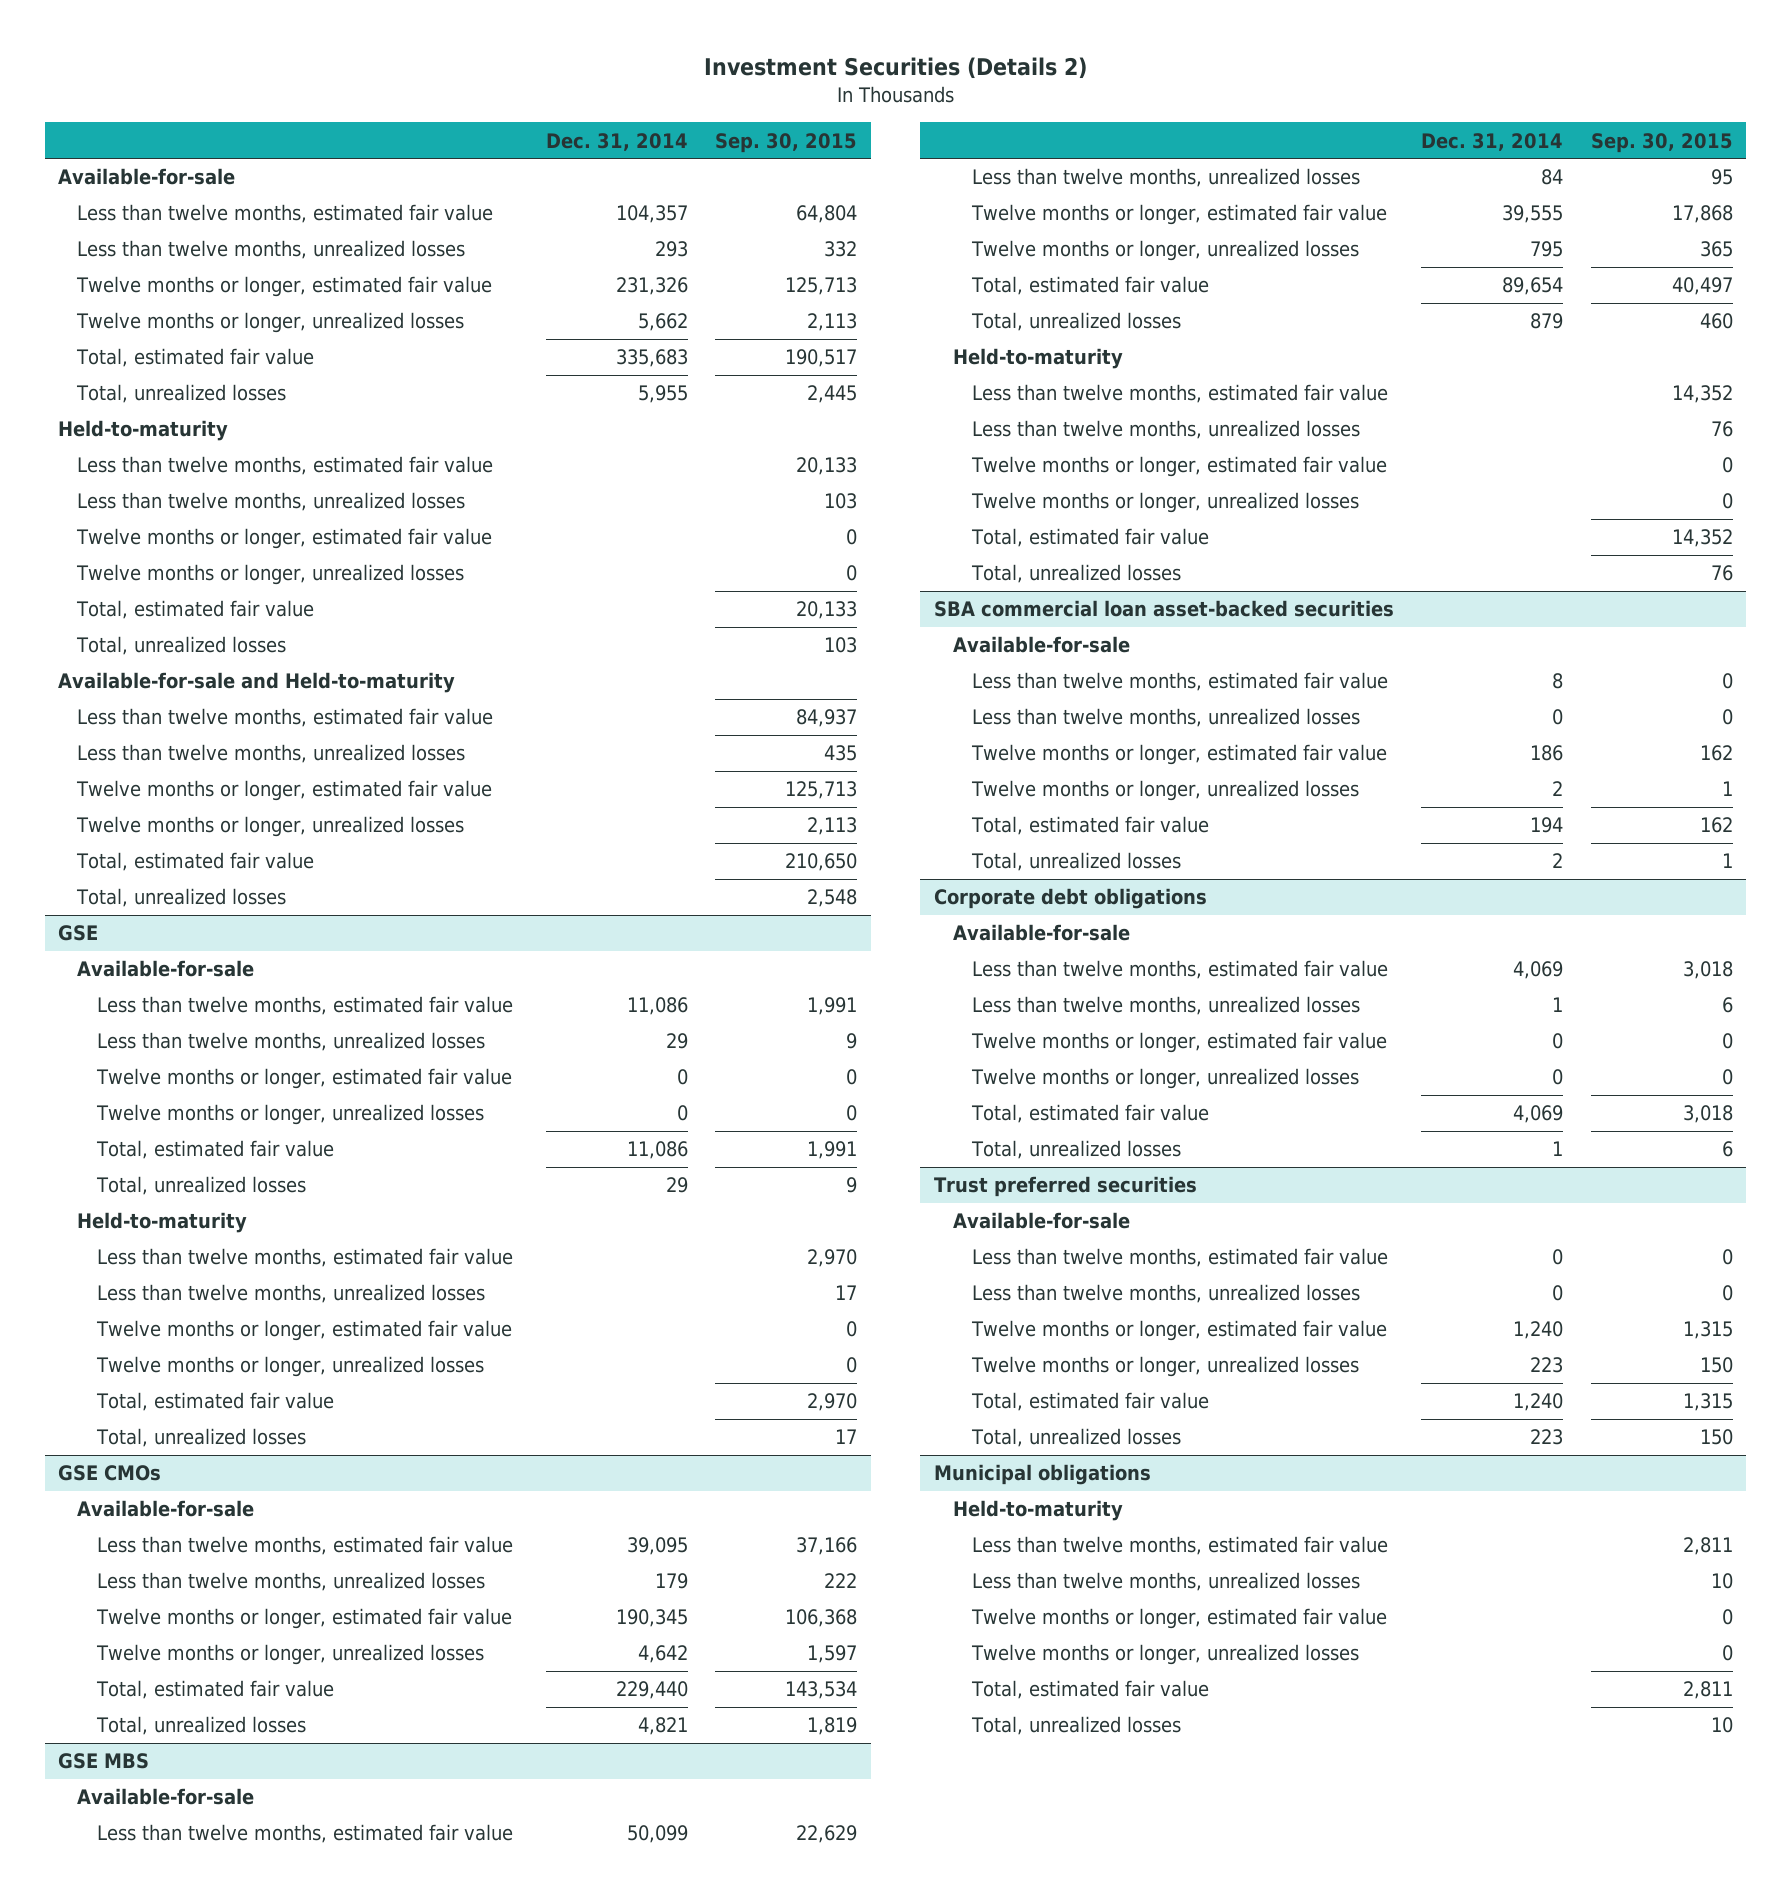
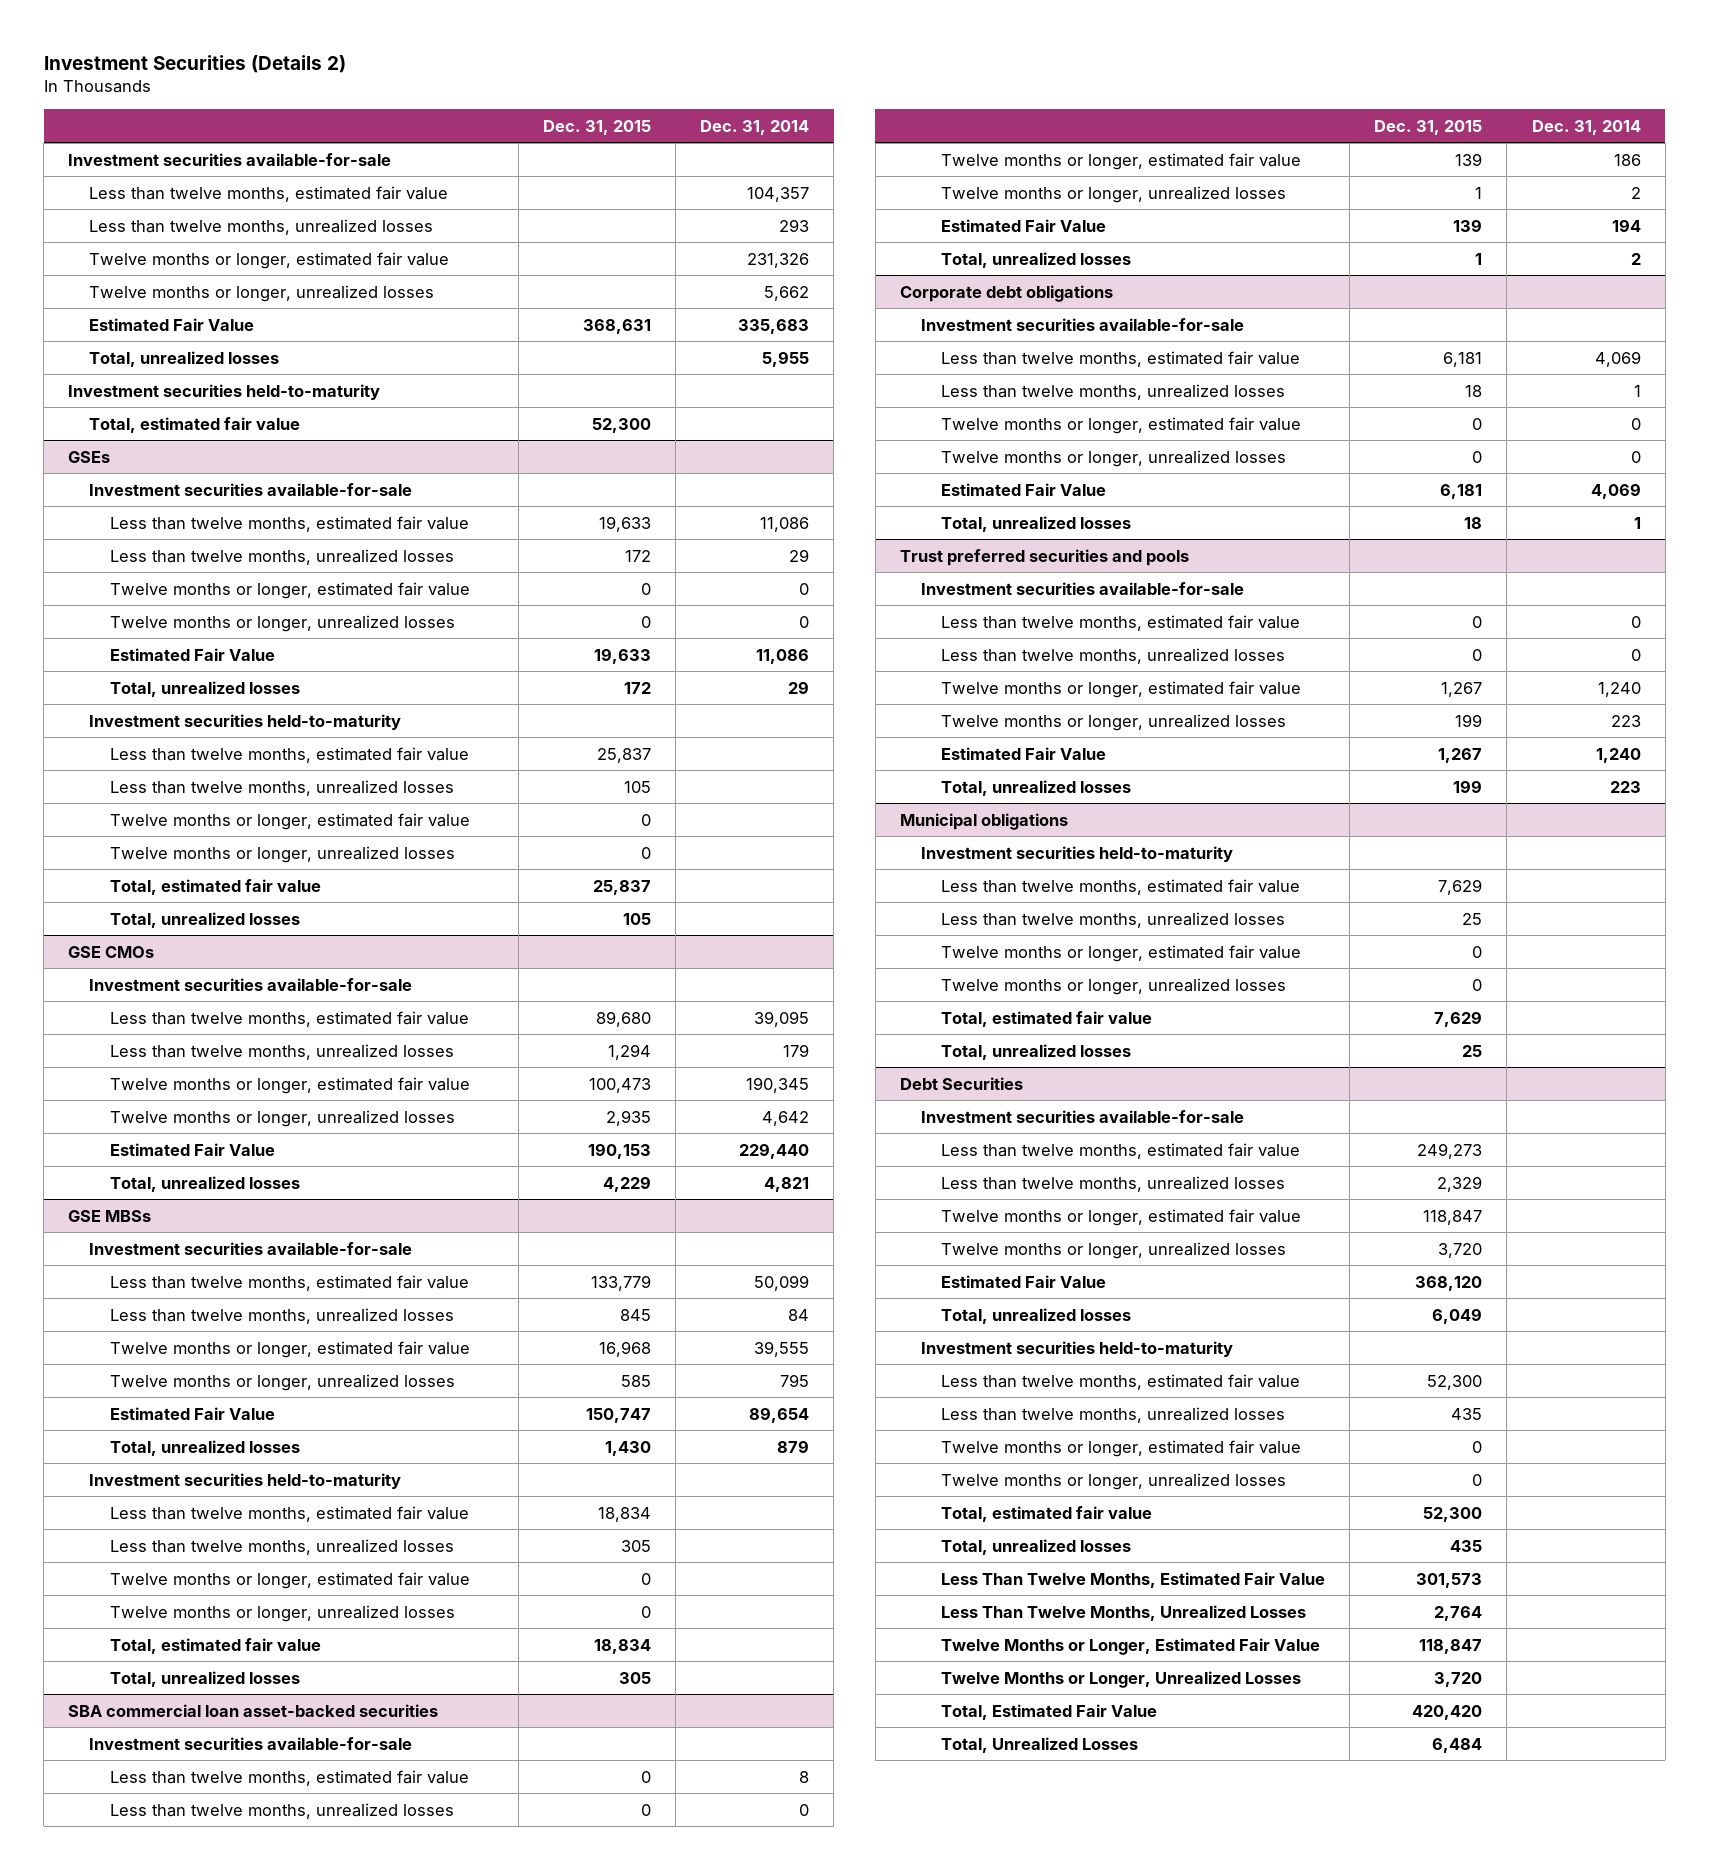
- | Dec. 31, 2014 | Sep. 30, 2015
+ | Dec. 31, 2015 | Dec. 31, 2014
- Available-for-sale
+ Investment securities available-for-sale
- Total, estimated fair value | 335,683 | 190,517
+ Estimated Fair Value | 368,631 | 335,683
- Held-to-maturity
- Less than twelve months, estimated fair value | | 20,133
- Less than twelve months, unrealized losses | | 103
- Twelve months or longer, estimated fair value | | 0
- Twelve months or longer, unrealized losses | | 0
- Total, estimated fair value | | 20,133
- Total, unrealized losses | | 103
- Available-for-sale and Held-to-maturity
- Less than twelve months, estimated fair value | | 84,937
- Less than twelve months, unrealized losses | | 435
- Twelve months or longer, estimated fair value | | 125,713
- Twelve months or longer, unrealized losses | | 2,113
+ Investment securities held-to-maturity
- Total, unrealized losses | | 2,548
- GSE
- Available-for-sale
+ GSEs
+ Investment securities available-for-sale
- Total, estimated fair value | 11,086 | 1,991
+ Estimated Fair Value | 19,633 | 11,086
- Held-to-maturity
+ Investment securities held-to-maturity
@ GSE CMOs
- Available-for-sale
+ Investment securities available-for-sale
- Total, estimated fair value | 229,440 | 143,534
+ Estimated Fair Value | 190,153 | 229,440
- GSE MBS
- Available-for-sale
+ GSE MBSs
+ Investment securities available-for-sale
- Total, estimated fair value | 89,654 | 40,497
+ Estimated Fair Value | 150,747 | 89,654
- Held-to-maturity
+ Investment securities held-to-maturity
@ SBA commercial loan asset-backed securities
- Available-for-sale
+ Investment securities available-for-sale
- Total, estimated fair value | 194 | 162
+ Estimated Fair Value | 139 | 194
@ Corporate debt obligations
- Available-for-sale
+ Investment securities available-for-sale
- Total, estimated fair value | 4,069 | 3,018
+ Estimated Fair Value | 6,181 | 4,069
- Trust preferred securities
- Available-for-sale
+ Trust preferred securities and pools
+ Investment securities available-for-sale
- Total, estimated fair value | 1,240 | 1,315
+ Estimated Fair Value | 1,267 | 1,240
@ Municipal obligations
- Held-to-maturity
+ Investment securities held-to-maturity
+ Debt Securities
+ Investment securities available-for-sale
+ Less than twelve months, estimated fair value | 249,273 |
+ Less than twelve months, unrealized losses | 2,329 |
+ Twelve months or longer, estimated fair value | 118,847 |
+ Twelve months or longer, unrealized losses | 3,720 |
+ Estimated Fair Value | 368,120 |
+ Total, unrealized losses | 6,049 |
+ Investment securities held-to-maturity
+ Less than twelve months, estimated fair value | 52,300 |
+ Less than twelve months, unrealized losses | 435 |
+ Twelve months or longer, estimated fair value | 0 |
+ Twelve months or longer, unrealized losses | 0 |
+ Total, estimated fair value | 52,300 |
+ Total, unrealized losses | 435 |
+ Less Than Twelve Months, Estimated Fair Value | 301,573 |
+ Less Than Twelve Months, Unrealized Losses | 2,764 |
+ Twelve Months or Longer, Estimated Fair Value | 118,847 |
+ Twelve Months or Longer, Unrealized Losses | 3,720 |
+ Total, Estimated Fair Value | 420,420 |
+ Total, Unrealized Losses | 6,484 |

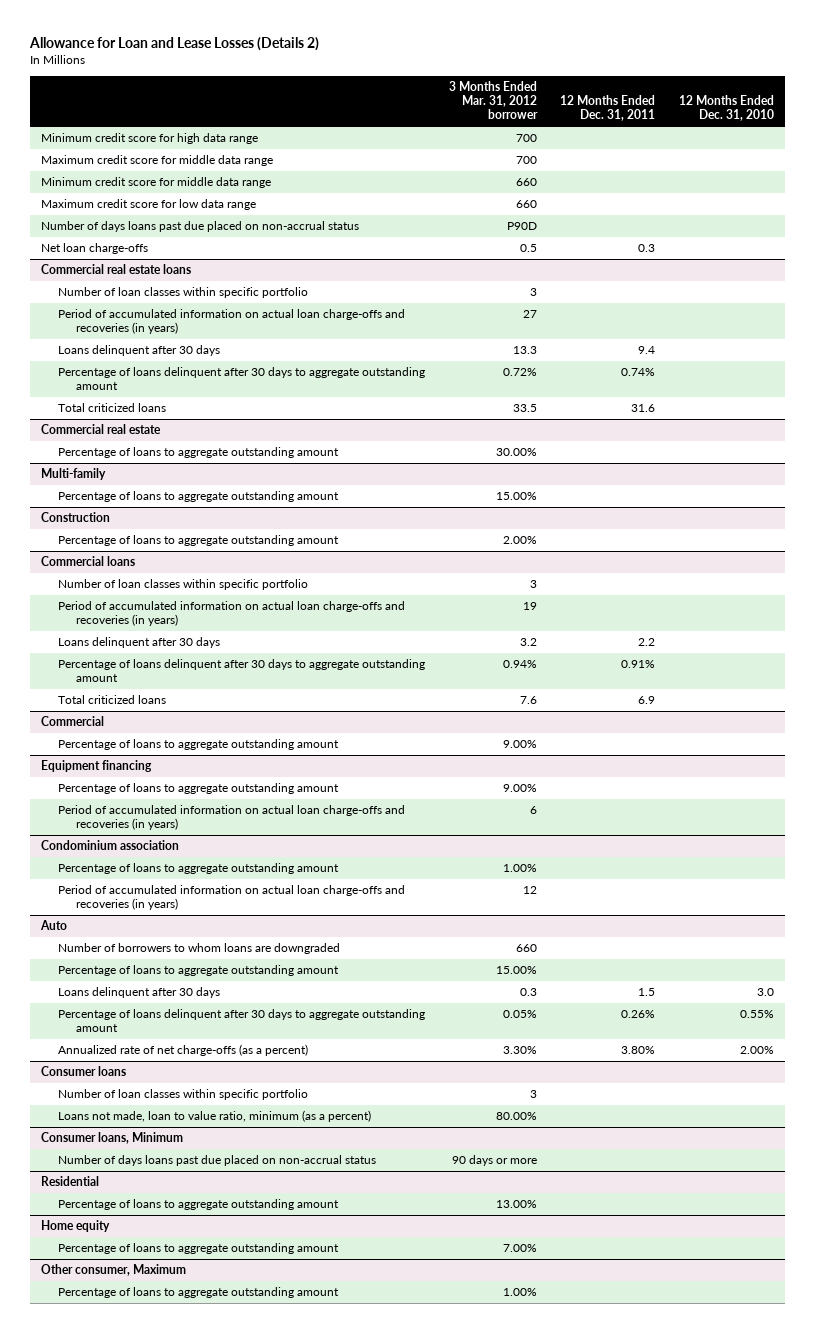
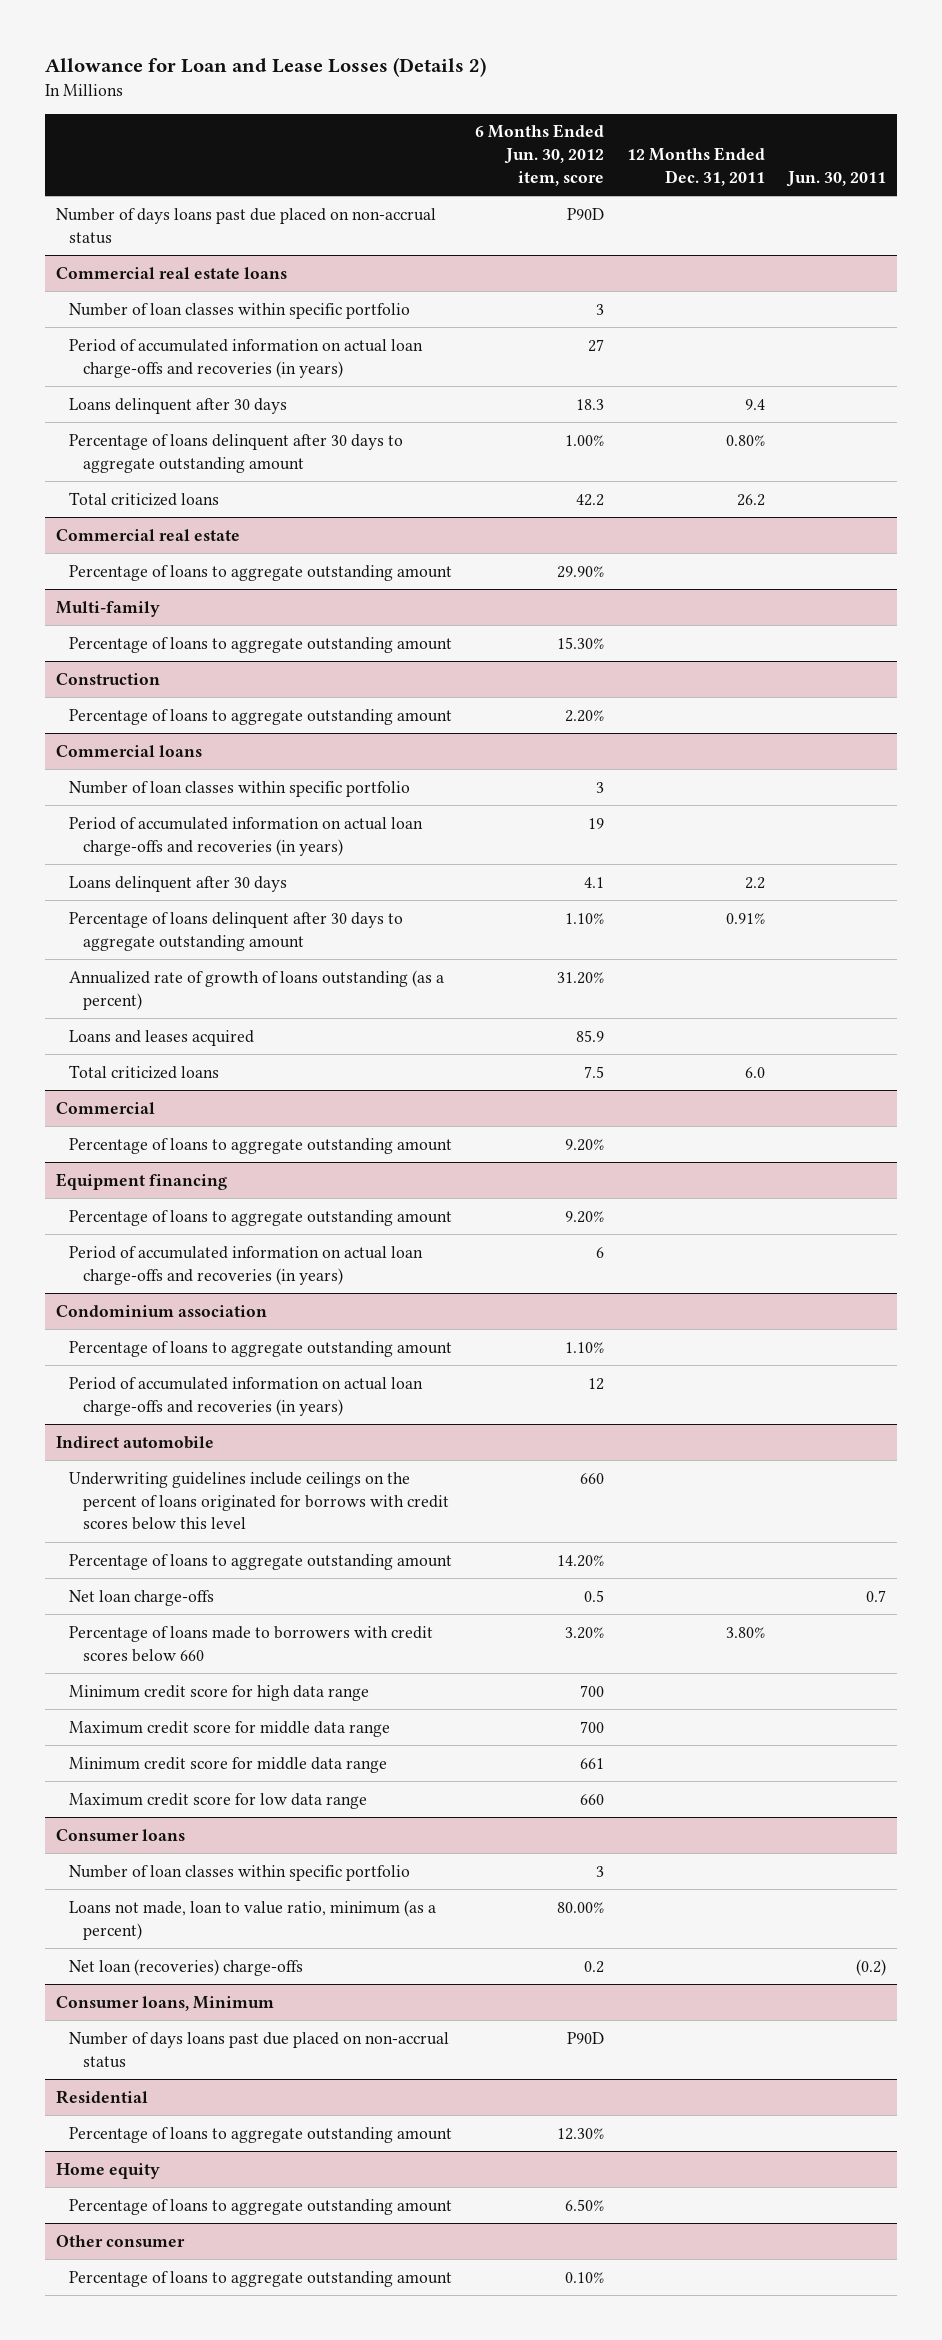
- | 3 Months Ended Mar. 31, 2012 borrower | 12 Months Ended Dec. 31, 2011 | 12 Months Ended Dec. 31, 2010
+ | 6 Months Ended Jun. 30, 2012 item, score | 12 Months Ended Dec. 31, 2011 | Jun. 30, 2011
- Minimum credit score for high data range | 700 | |
- Maximum credit score for middle data range | 700 | |
- Minimum credit score for middle data range | 660 | |
- Maximum credit score for low data range | 660 | |
- Net loan charge-offs | 0.5 | 0.3 |
@ Commercial real estate loans
- Percentage of loans delinquent after 30 days to aggregate outstanding amount | 0.72% | 0.74% |
- Total criticized loans | 33.5 | 31.6 |
+ Percentage of loans delinquent after 30 days to aggregate outstanding amount | 1.00% | 0.80% |
+ Total criticized loans | 42.2 | 26.2 |
@ Commercial loans
- Total criticized loans | 7.6 | 6.9 |
+ Annualized rate of growth of loans outstanding (as a percent) | 31.20% | |
+ Loans and leases acquired | 85.9 | |
+ Total criticized loans | 7.5 | 6.0 |
- Auto
- Number of borrowers to whom loans are downgraded | 660 | |
- Percentage of loans to aggregate outstanding amount | 15.00% | |
- Loans delinquent after 30 days | 0.3 | 1.5 | 3.0
- Percentage of loans delinquent after 30 days to aggregate outstanding amount | 0.05% | 0.26% | 0.55%
- Annualized rate of net charge-offs (as a percent) | 3.30% | 3.80% | 2.00%
+ Indirect automobile
+ Underwriting guidelines include ceilings on the percent of loans originated for borrows with credit scores below this level | 660 | |
+ Percentage of loans to aggregate outstanding amount | 14.20% | |
+ Net loan charge-offs | 0.5 | | 0.7
+ Percentage of loans made to borrowers with credit scores below 660 | 3.20% | 3.80% |
+ Minimum credit score for high data range | 700 | |
+ Maximum credit score for middle data range | 700 | |
+ Minimum credit score for middle data range | 661 | |
+ Maximum credit score for low data range | 660 | |
@ Consumer loans
+ Net loan (recoveries) charge-offs | 0.2 | | (0.2)
- Other consumer, Maximum
+ Other consumer

